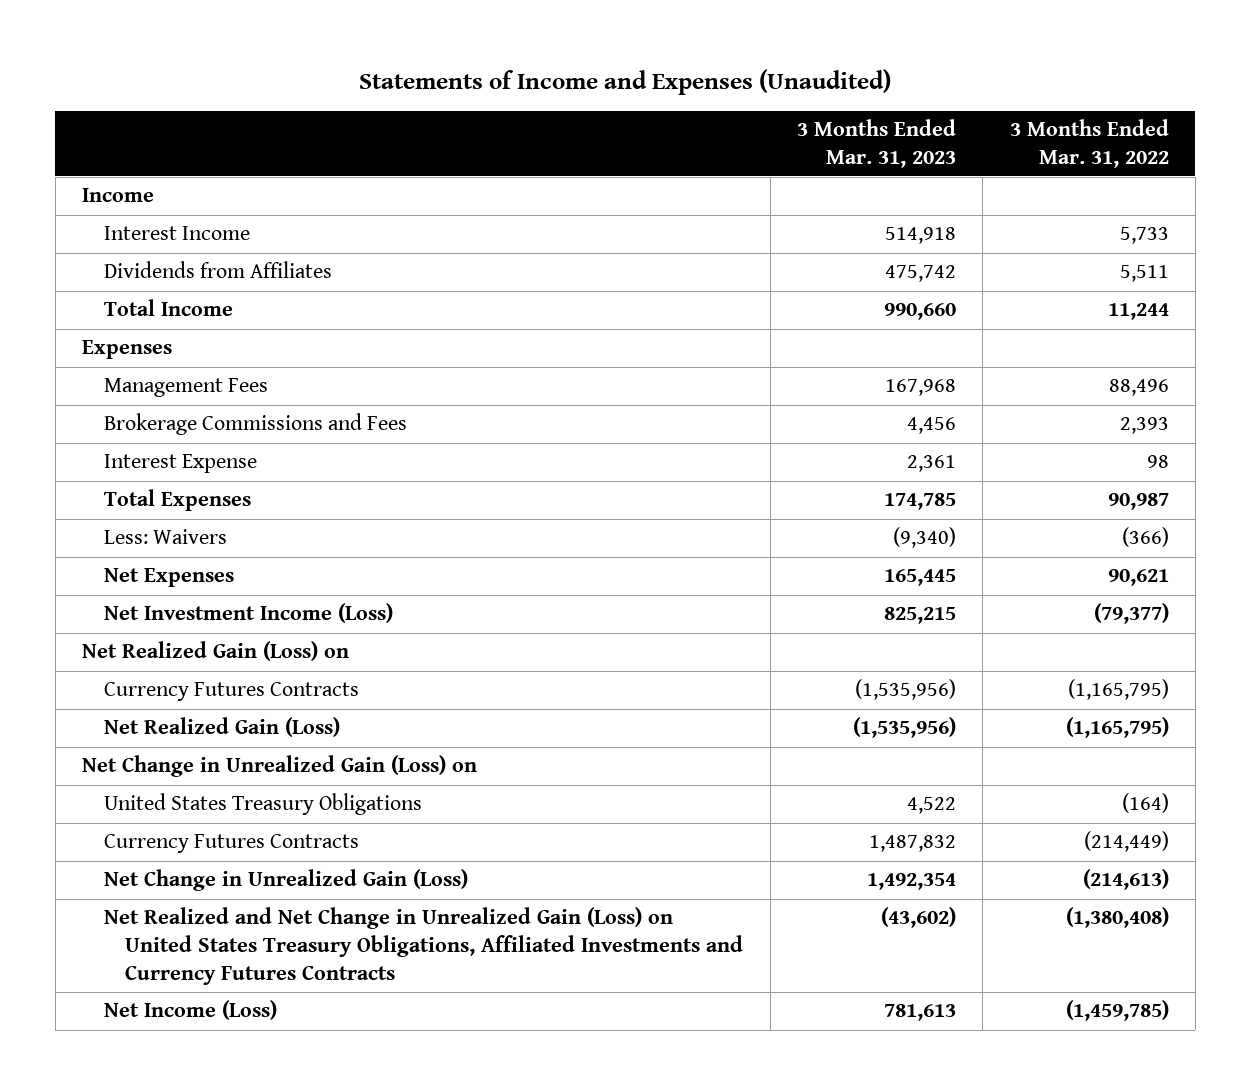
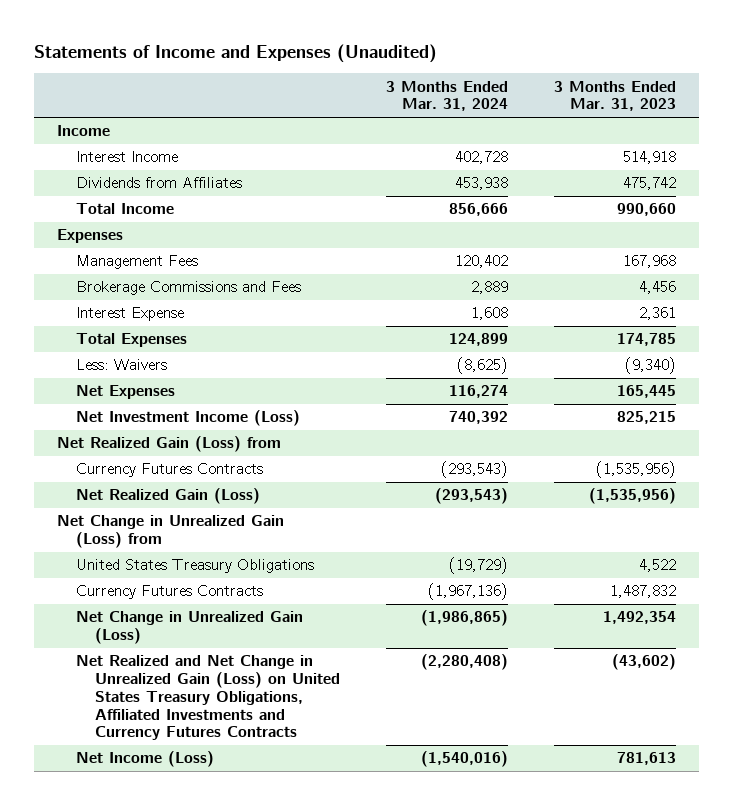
- | 3 Months Ended Mar. 31, 2023 | 3 Months Ended Mar. 31, 2022
+ | 3 Months Ended Mar. 31, 2024 | 3 Months Ended Mar. 31, 2023
- Net Realized Gain (Loss) on
+ Net Realized Gain (Loss) from
- Net Change in Unrealized Gain (Loss) on
+ Net Change in Unrealized Gain (Loss) from

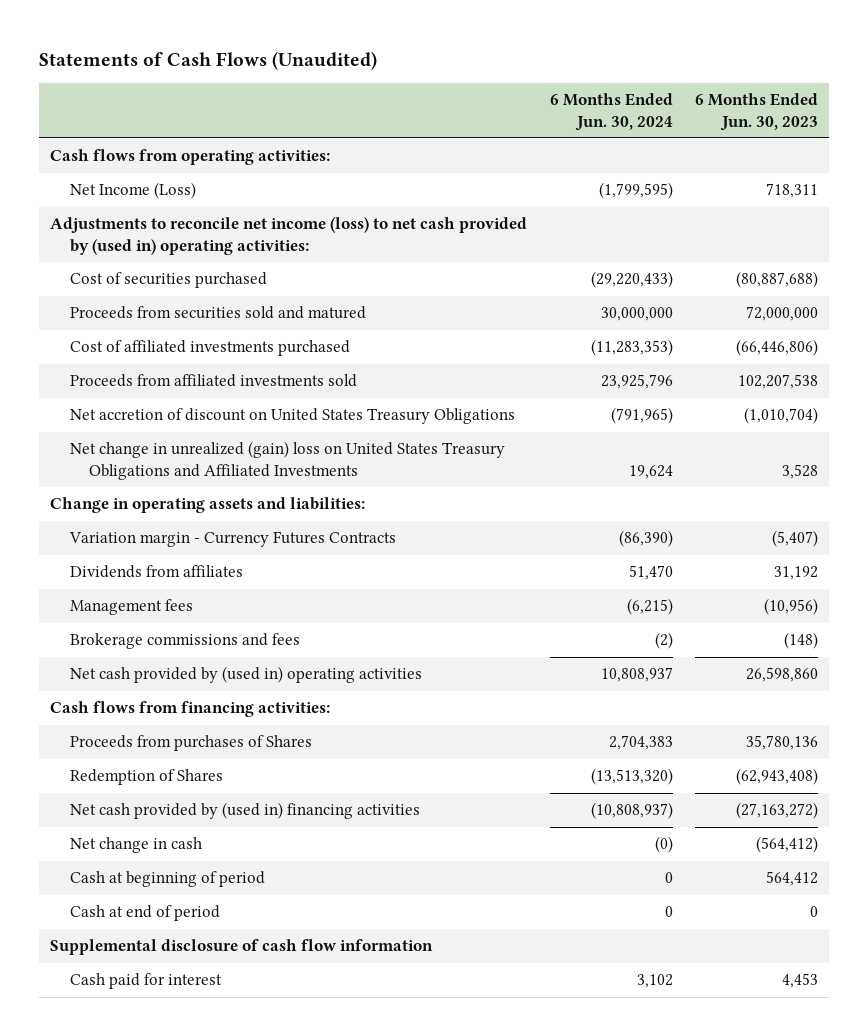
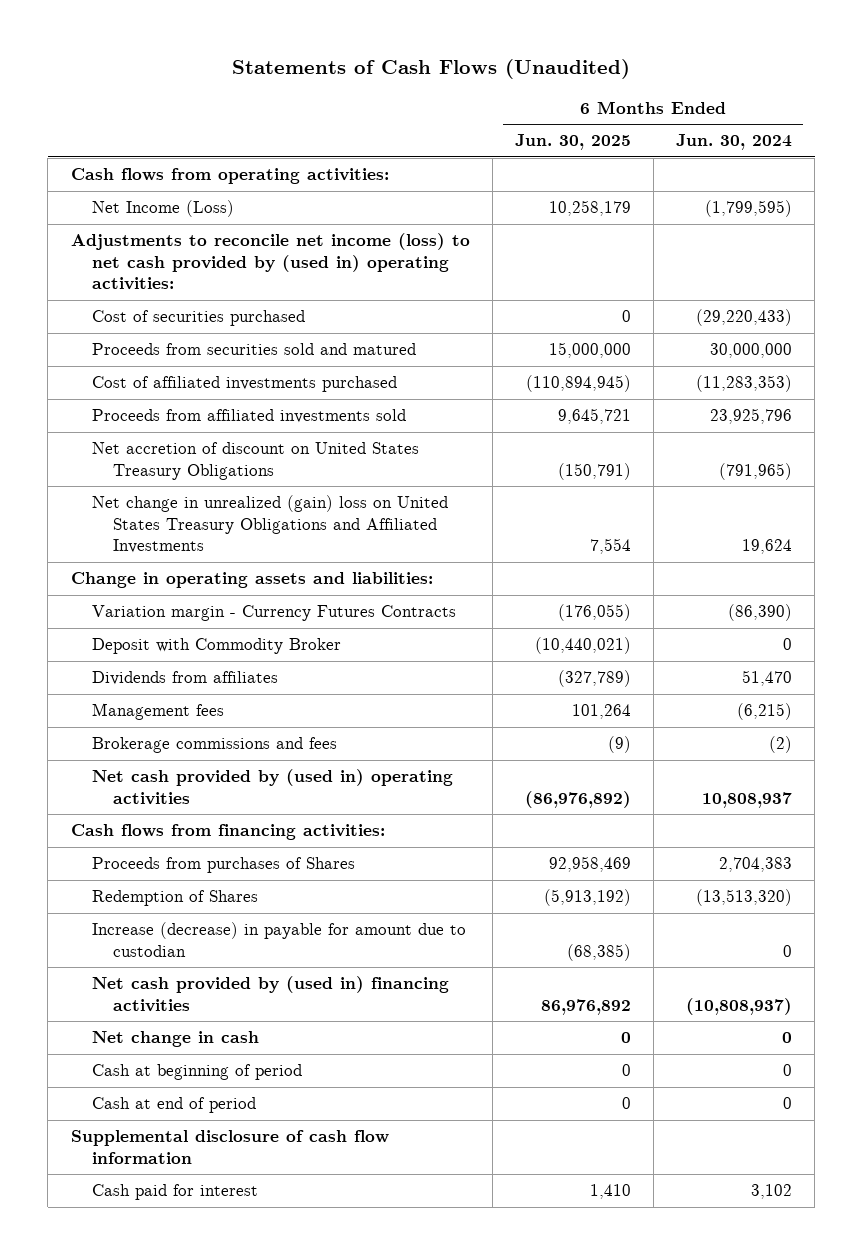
- | 6 Months Ended Jun. 30, 2024 | 6 Months Ended Jun. 30, 2023
+ | 6 Months Ended Jun. 30, 2025 | 6 Months Ended Jun. 30, 2024
+ Deposit with Commodity Broker | (10,440,021) | 0
+ Increase (decrease) in payable for amount due to custodian | (68,385) | 0
- Net change in cash | (0) | (564,412)
+ Net change in cash | 0 | 0

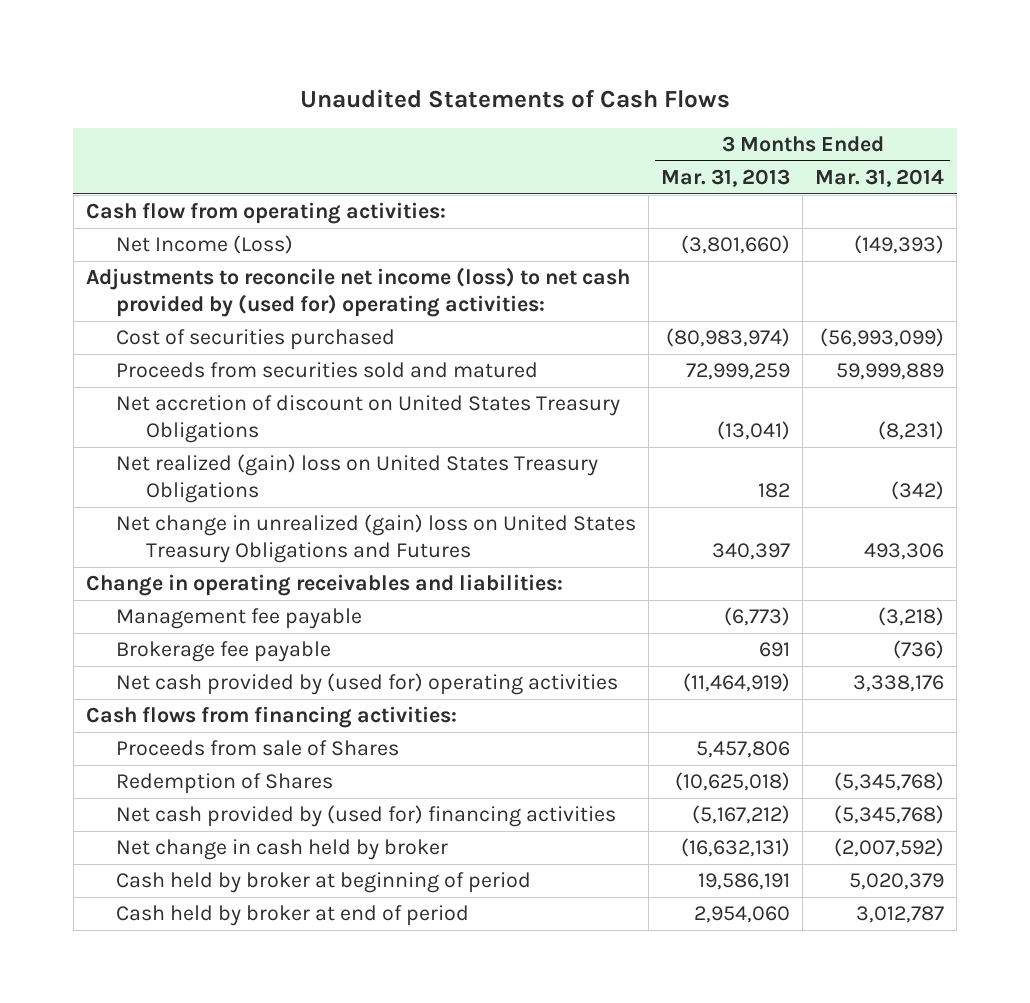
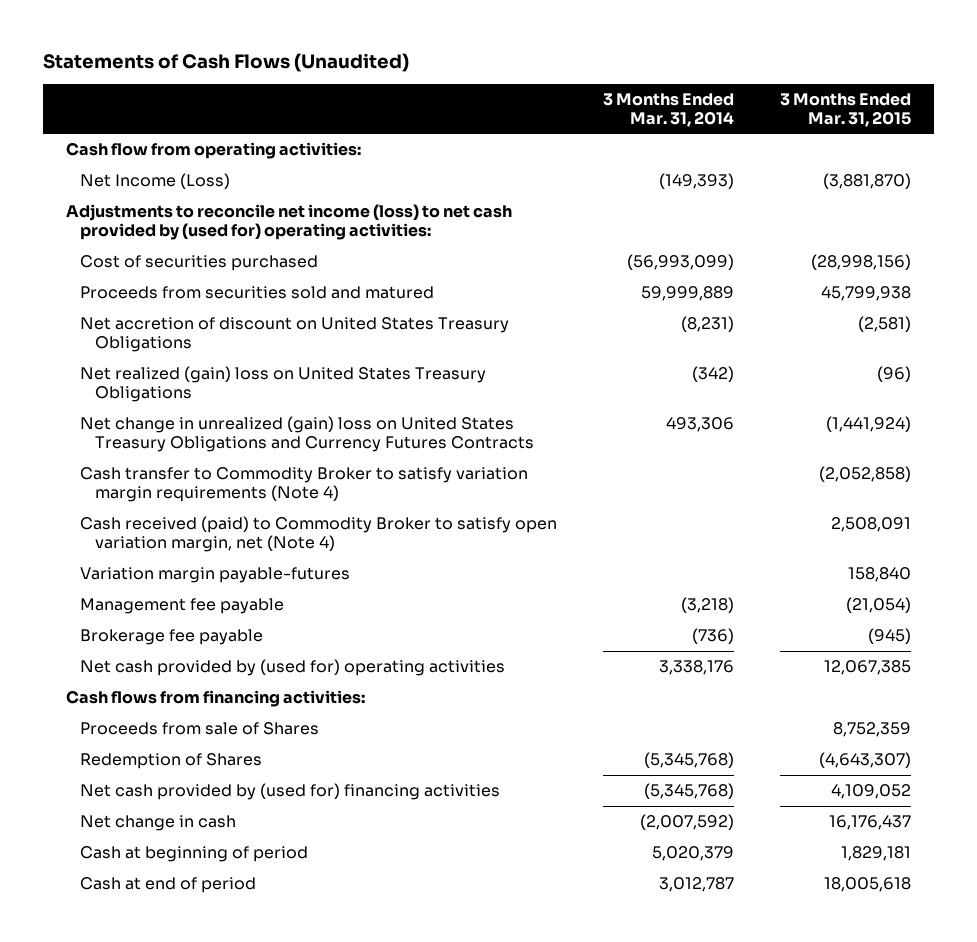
- Unaudited Statements of Cash Flows
+ Statements of Cash Flows (Unaudited)
- | 3 Months Ended Mar. 31, 2013 | 3 Months Ended Mar. 31, 2014
+ | 3 Months Ended Mar. 31, 2014 | 3 Months Ended Mar. 31, 2015
- Net change in unrealized (gain) loss on United States Treasury Obligations and Futures | 340,397 | 493,306
- Change in operating receivables and liabilities:
+ Net change in unrealized (gain) loss on United States Treasury Obligations and Currency Futures Contracts | 493,306 | (1,441,924)
+ Cash transfer to Commodity Broker to satisfy variation margin requirements (Note 4) | | (2,052,858)
+ Cash received (paid) to Commodity Broker to satisfy open variation margin, net (Note 4) | | 2,508,091
+ Variation margin payable-futures | | 158,840
- Net change in cash held by broker | (16,632,131) | (2,007,592)
- Cash held by broker at beginning of period | 19,586,191 | 5,020,379
- Cash held by broker at end of period | 2,954,060 | 3,012,787
+ Net change in cash | (2,007,592) | 16,176,437
+ Cash at beginning of period | 5,020,379 | 1,829,181
+ Cash at end of period | 3,012,787 | 18,005,618

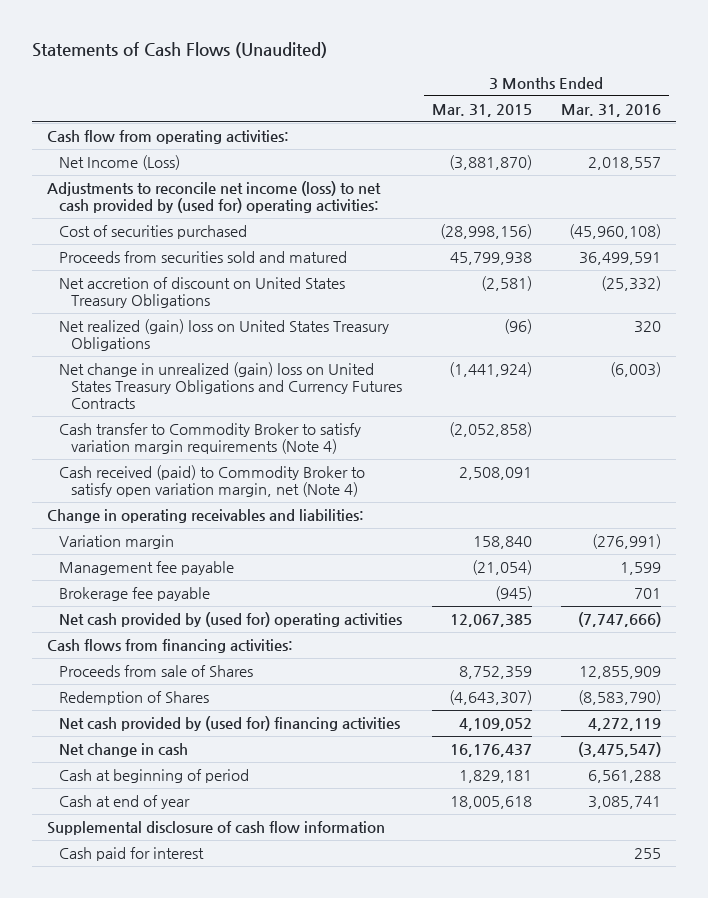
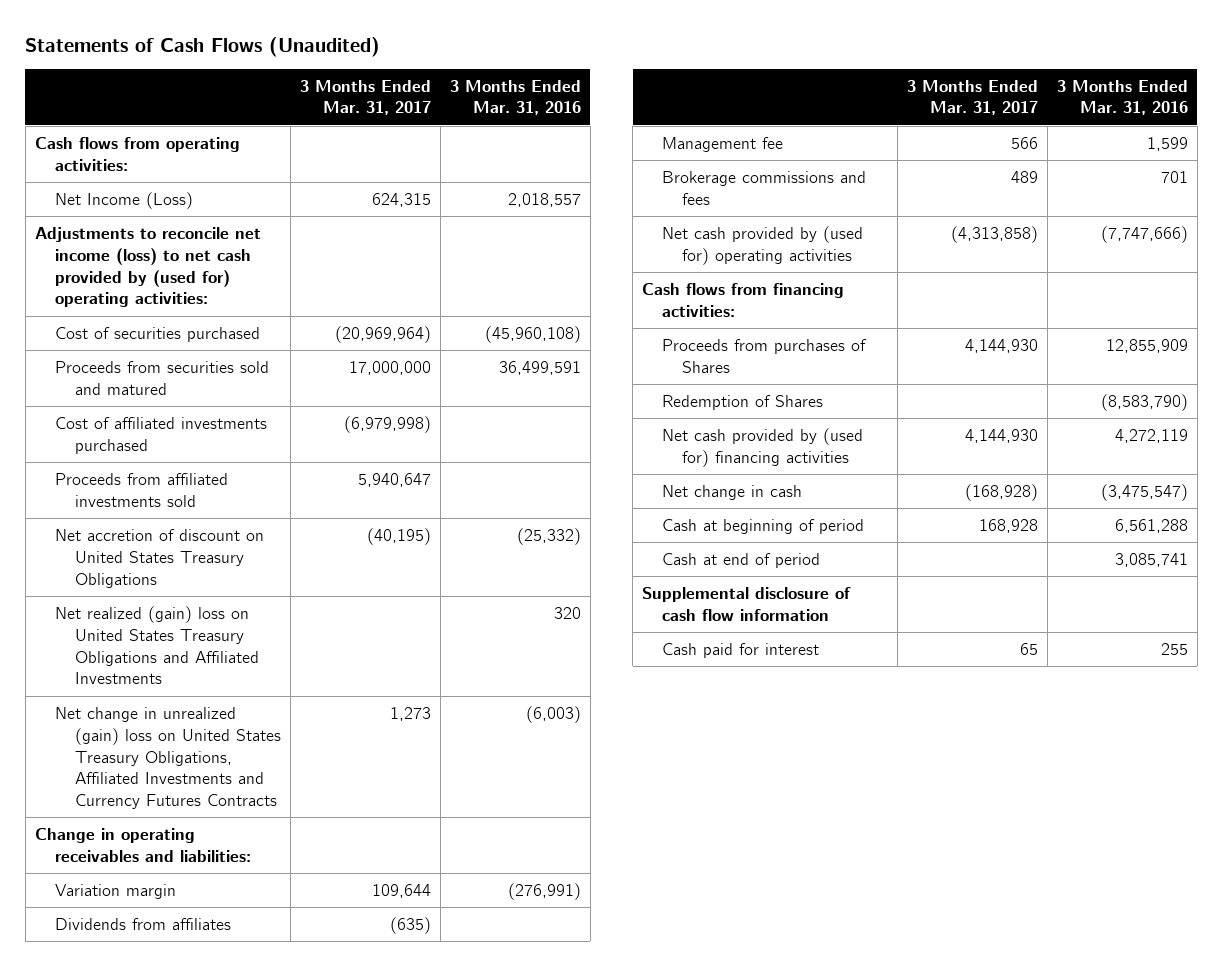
- | 3 Months Ended Mar. 31, 2015 | 3 Months Ended Mar. 31, 2016
+ | 3 Months Ended Mar. 31, 2017 | 3 Months Ended Mar. 31, 2016
- Cash flow from operating activities:
+ Cash flows from operating activities:
+ Cost of affiliated investments purchased | (6,979,998) |
+ Proceeds from affiliated investments sold | 5,940,647 |
- Net realized (gain) loss on United States Treasury Obligations | (96) | 320
- Net change in unrealized (gain) loss on United States Treasury Obligations and Currency Futures Contracts | (1,441,924) | (6,003)
- Cash transfer to Commodity Broker to satisfy variation margin requirements (Note 4) | (2,052,858) |
- Cash received (paid) to Commodity Broker to satisfy open variation margin, net (Note 4) | 2,508,091 |
+ Net realized (gain) loss on United States Treasury Obligations and Affiliated Investments | | 320
+ Net change in unrealized (gain) loss on United States Treasury Obligations, Affiliated Investments and Currency Futures Contracts | 1,273 | (6,003)
- Management fee payable | (21,054) | 1,599
- Brokerage fee payable | (945) | 701
+ Dividends from affiliates | (635) |
+ Management fee | 566 | 1,599
+ Brokerage commissions and fees | 489 | 701
- Proceeds from sale of Shares | 8,752,359 | 12,855,909
+ Proceeds from purchases of Shares | 4,144,930 | 12,855,909
- Cash at end of year | 18,005,618 | 3,085,741
+ Cash at end of period | | 3,085,741

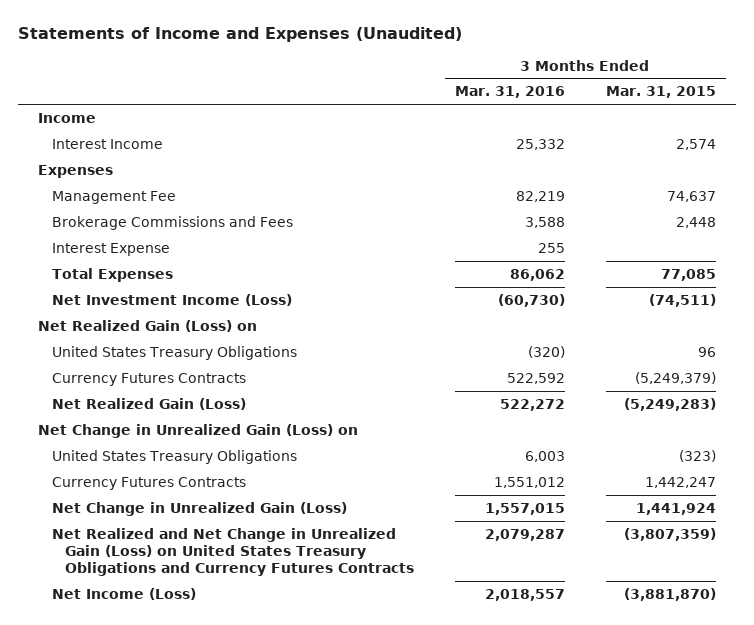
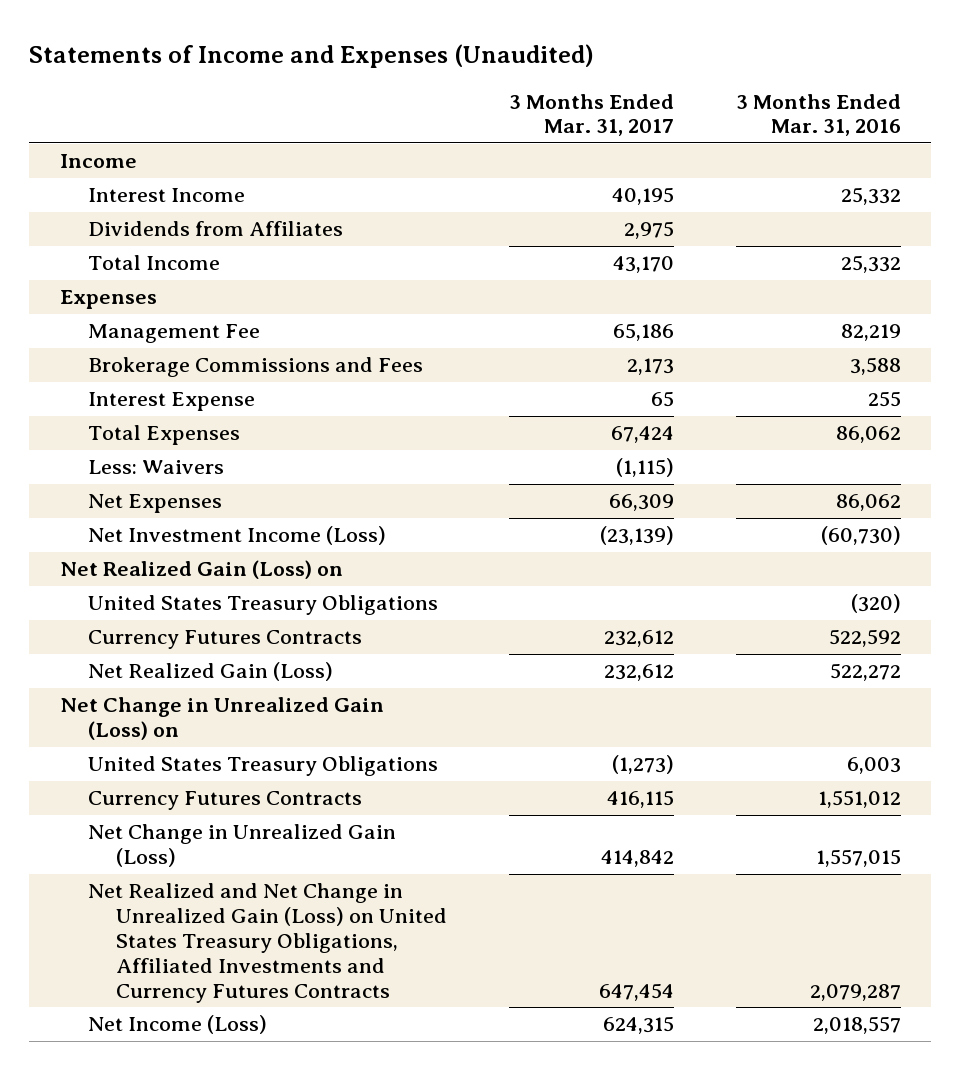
- | 3 Months Ended Mar. 31, 2016 | 3 Months Ended Mar. 31, 2015
+ | 3 Months Ended Mar. 31, 2017 | 3 Months Ended Mar. 31, 2016
+ Dividends from Affiliates | 2,975 |
+ Total Income | 43,170 | 25,332
+ Less: Waivers | (1,115) |
+ Net Expenses | 66,309 | 86,062
- Net Realized and Net Change in Unrealized Gain (Loss) on United States Treasury Obligations and Currency Futures Contracts | 2,079,287 | (3,807,359)
+ Net Realized and Net Change in Unrealized Gain (Loss) on United States Treasury Obligations, Affiliated Investments and Currency Futures Contracts | 647,454 | 2,079,287

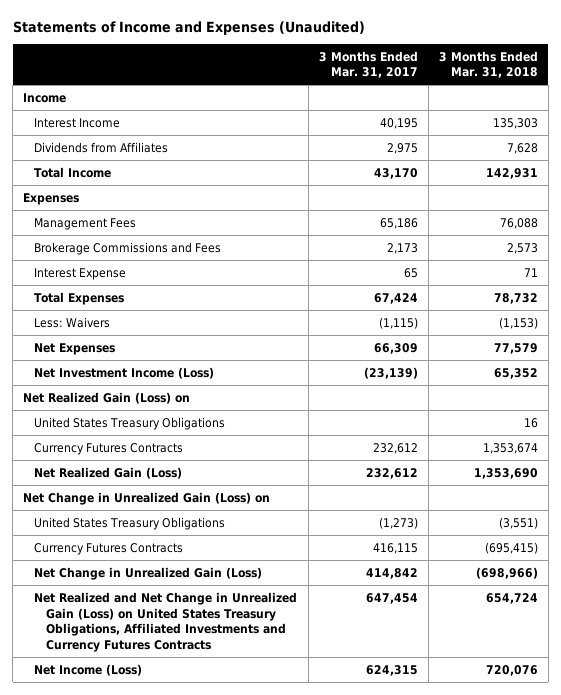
- | 3 Months Ended Mar. 31, 2017 | 3 Months Ended Mar. 31, 2016
+ | 3 Months Ended Mar. 31, 2017 | 3 Months Ended Mar. 31, 2018
- Management Fee | 65,186 | 82,219
+ Management Fees | 65,186 | 76,088

